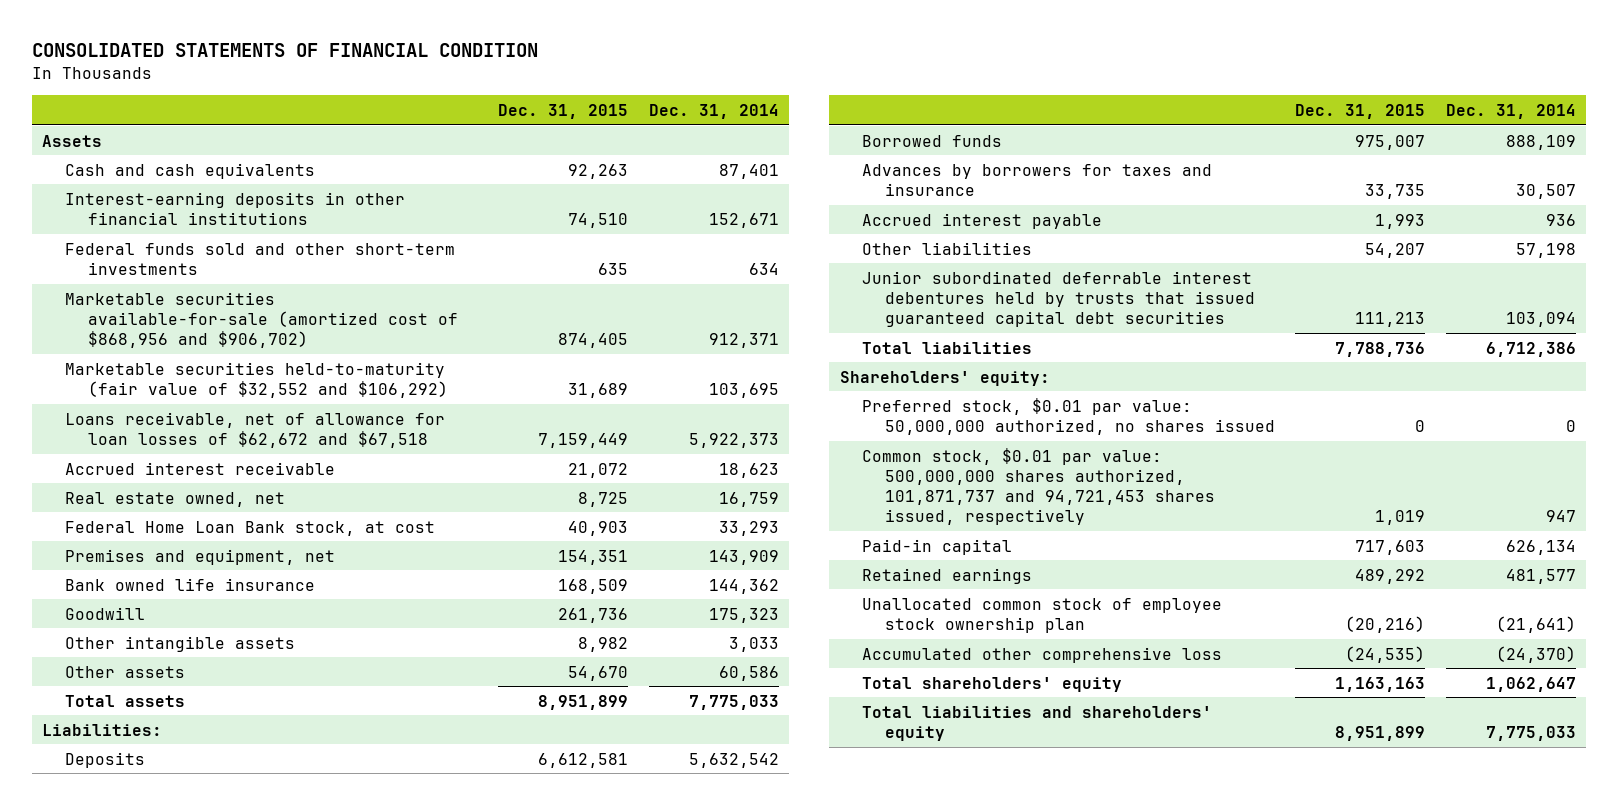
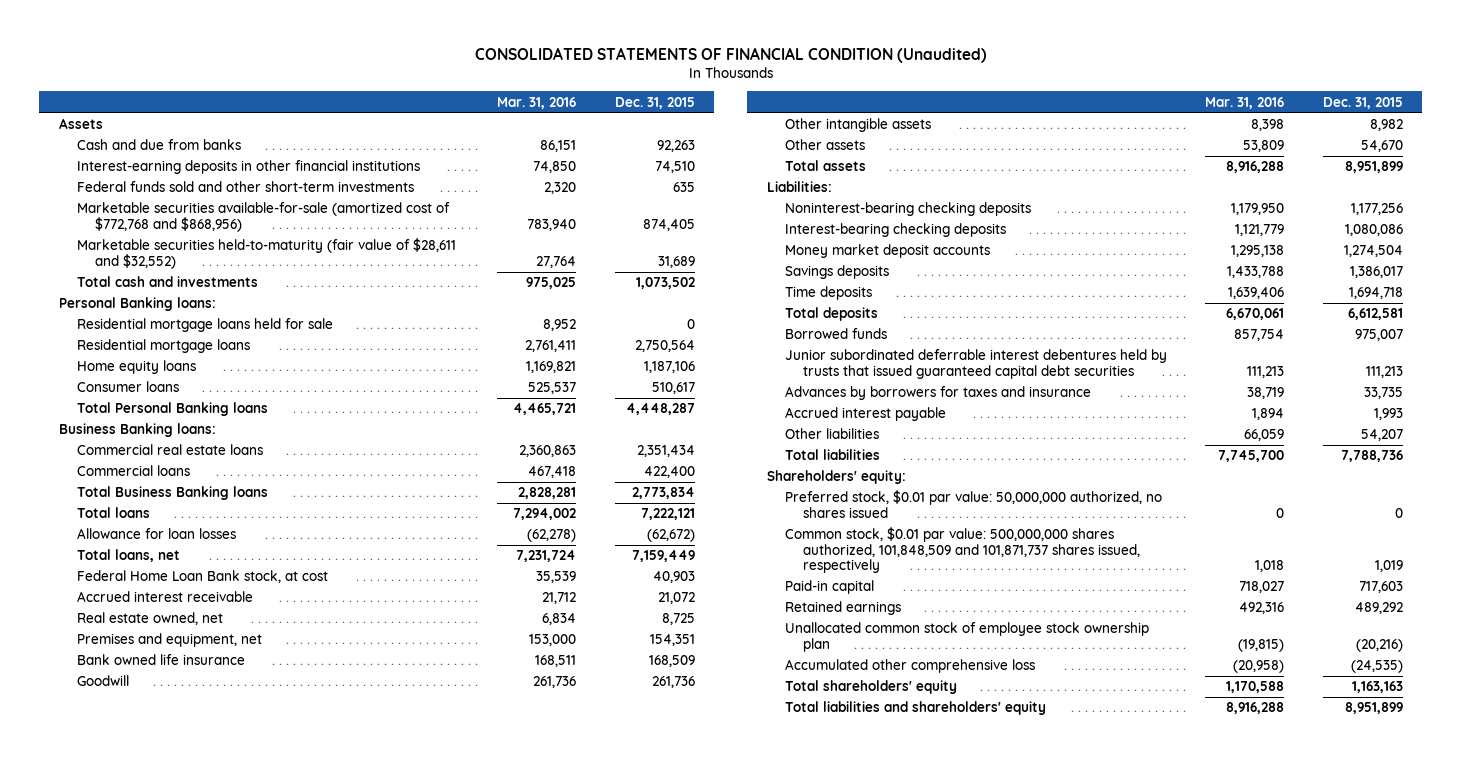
- CONSOLIDATED STATEMENTS OF FINANCIAL CONDITION
+ CONSOLIDATED STATEMENTS OF FINANCIAL CONDITION (Unaudited)
- | Dec. 31, 2015 | Dec. 31, 2014
+ | Mar. 31, 2016 | Dec. 31, 2015
- Cash and cash equivalents | 92,263 | 87,401
+ Cash and due from banks | 86,151 | 92,263
- Marketable securities available-for-sale (amortized cost of $868,956 and $906,702) | 874,405 | 912,371
- Marketable securities held-to-maturity (fair value of $32,552 and $106,292) | 31,689 | 103,695
- Loans receivable, net of allowance for loan losses of $62,672 and $67,518 | 7,159,449 | 5,922,373
+ Marketable securities available-for-sale (amortized cost of $772,768 and $868,956) | 783,940 | 874,405
+ Marketable securities held-to-maturity (fair value of $28,611 and $32,552) | 27,764 | 31,689
+ Total cash and investments | 975,025 | 1,073,502
+ Personal Banking loans:
+ Residential mortgage loans held for sale | 8,952 | 0
+ Residential mortgage loans | 2,761,411 | 2,750,564
+ Home equity loans | 1,169,821 | 1,187,106
+ Consumer loans | 525,537 | 510,617
+ Total Personal Banking loans | 4,465,721 | 4,448,287
+ Business Banking loans:
+ Commercial real estate loans | 2,360,863 | 2,351,434
+ Commercial loans | 467,418 | 422,400
+ Total Business Banking loans | 2,828,281 | 2,773,834
+ Total loans | 7,294,002 | 7,222,121
+ Allowance for loan losses | (62,278) | (62,672)
+ Total loans, net | 7,231,724 | 7,159,449
moved up: Federal Home Loan Bank stock, at cost | 35,539 | 40,903
- Deposits | 6,612,581 | 5,632,542
+ Noninterest-bearing checking deposits | 1,179,950 | 1,177,256
+ Interest-bearing checking deposits | 1,121,779 | 1,080,086
+ Money market deposit accounts | 1,295,138 | 1,274,504
+ Savings deposits | 1,433,788 | 1,386,017
+ Time deposits | 1,639,406 | 1,694,718
+ Total deposits | 6,670,061 | 6,612,581
moved up: Junior subordinated deferrable interest debentures held by trusts that issued guaranteed capital debt securities | 111,213 | 111,213
- Common stock, $0.01 par value: 500,000,000 shares authorized, 101,871,737 and 94,721,453 shares issued, respectively | 1,019 | 947
+ Common stock, $0.01 par value: 500,000,000 shares authorized, 101,848,509 and 101,871,737 shares issued, respectively | 1,018 | 1,019

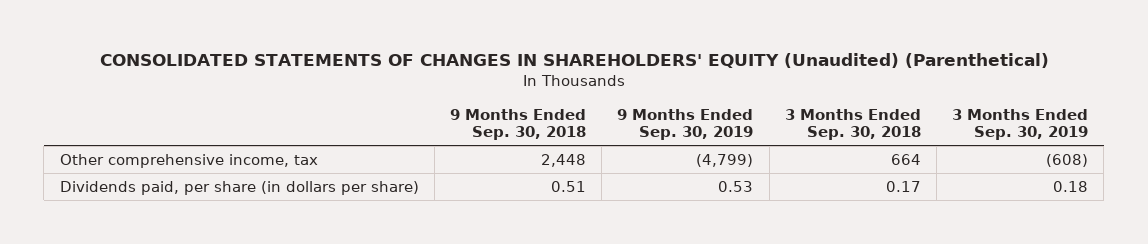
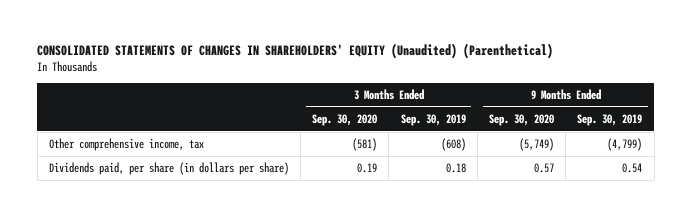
- | 9 Months Ended Sep. 30, 2018 | 9 Months Ended Sep. 30, 2019 | 3 Months Ended Sep. 30, 2018 | 3 Months Ended Sep. 30, 2019
+ | 3 Months Ended Sep. 30, 2020 | 3 Months Ended Sep. 30, 2019 | 9 Months Ended Sep. 30, 2020 | 9 Months Ended Sep. 30, 2019
- Dividends paid, per share (in dollars per share) | 0.51 | 0.53 | 0.17 | 0.18
+ Dividends paid, per share (in dollars per share) | 0.19 | 0.18 | 0.57 | 0.54

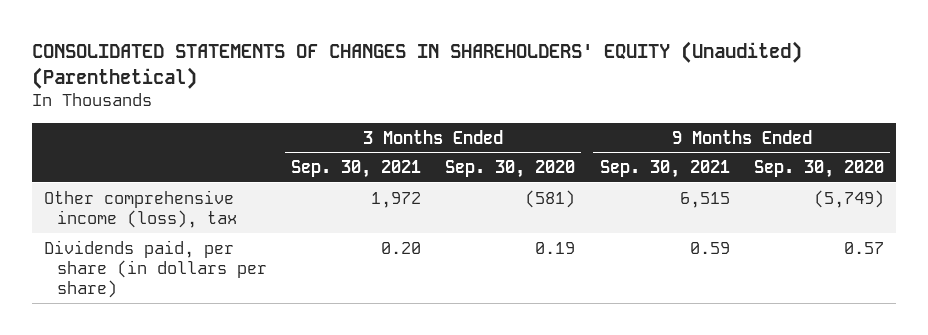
- | 3 Months Ended Sep. 30, 2020 | 3 Months Ended Sep. 30, 2019 | 9 Months Ended Sep. 30, 2020 | 9 Months Ended Sep. 30, 2019
+ | 3 Months Ended Sep. 30, 2021 | 3 Months Ended Sep. 30, 2020 | 9 Months Ended Sep. 30, 2021 | 9 Months Ended Sep. 30, 2020
- Other comprehensive income, tax | (581) | (608) | (5,749) | (4,799)
+ Other comprehensive income (loss), tax | 1,972 | (581) | 6,515 | (5,749)

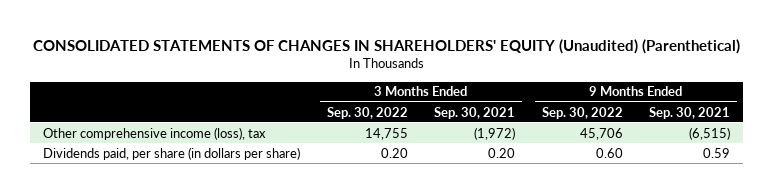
- | 3 Months Ended Sep. 30, 2021 | 3 Months Ended Sep. 30, 2020 | 9 Months Ended Sep. 30, 2021 | 9 Months Ended Sep. 30, 2020
+ | 3 Months Ended Sep. 30, 2022 | 3 Months Ended Sep. 30, 2021 | 9 Months Ended Sep. 30, 2022 | 9 Months Ended Sep. 30, 2021
- Other comprehensive income (loss), tax | 1,972 | (581) | 6,515 | (5,749)
+ Other comprehensive income (loss), tax | 14,755 | (1,972) | 45,706 | (6,515)

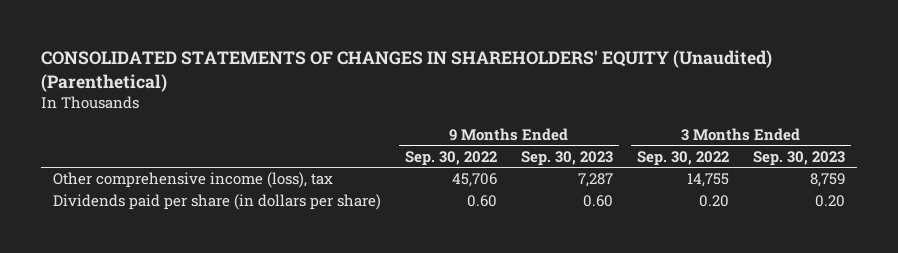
- | 3 Months Ended Sep. 30, 2022 | 3 Months Ended Sep. 30, 2021 | 9 Months Ended Sep. 30, 2022 | 9 Months Ended Sep. 30, 2021
+ | 9 Months Ended Sep. 30, 2022 | 9 Months Ended Sep. 30, 2023 | 3 Months Ended Sep. 30, 2022 | 3 Months Ended Sep. 30, 2023
- Dividends paid, per share (in dollars per share) | 0.20 | 0.20 | 0.60 | 0.59
+ Dividends paid per share (in dollars per share) | 0.60 | 0.60 | 0.20 | 0.20

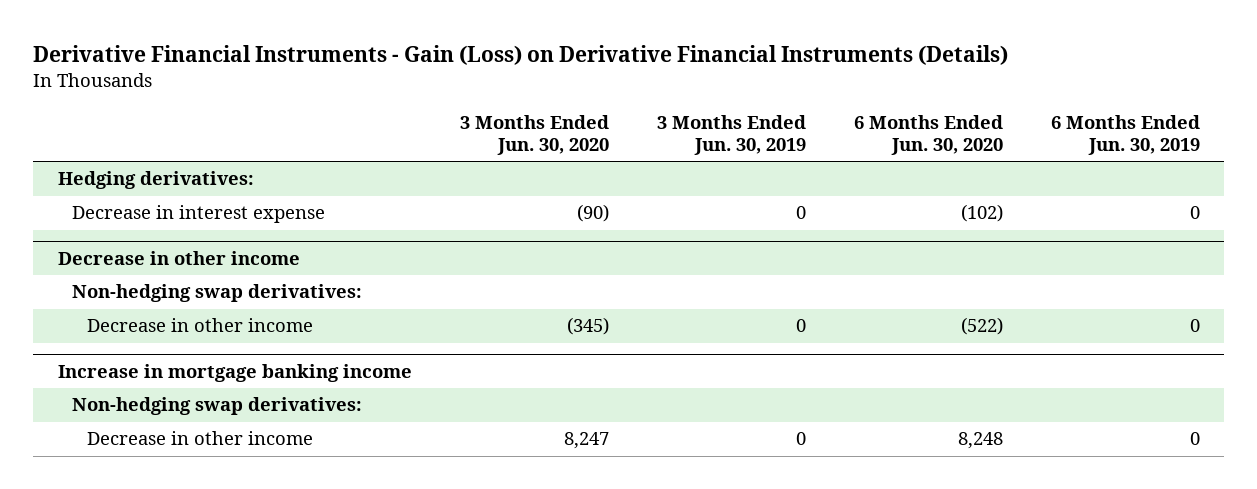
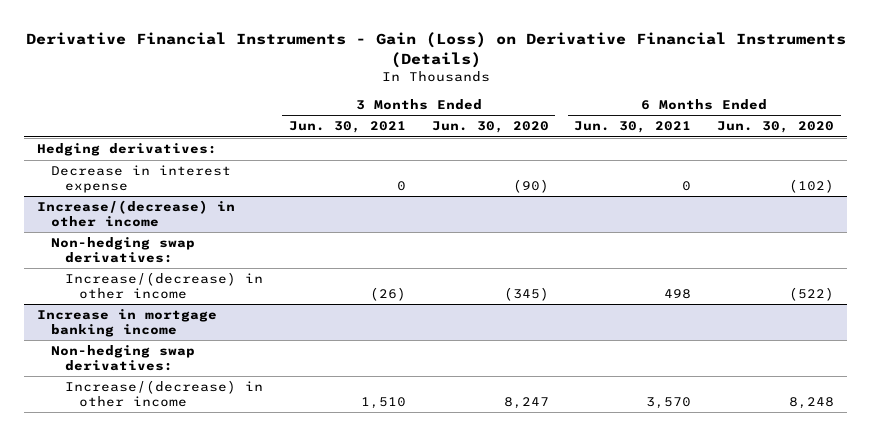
- | 3 Months Ended Jun. 30, 2020 | 3 Months Ended Jun. 30, 2019 | 6 Months Ended Jun. 30, 2020 | 6 Months Ended Jun. 30, 2019
+ | 3 Months Ended Jun. 30, 2021 | 3 Months Ended Jun. 30, 2020 | 6 Months Ended Jun. 30, 2021 | 6 Months Ended Jun. 30, 2020
- Decrease in other income
+ Increase/(decrease) in other income
- Decrease in other income | (345) | 0 | (522) | 0
+ Increase/(decrease) in other income | (26) | (345) | 498 | (522)
@ Increase in mortgage banking income
- Decrease in other income | 8,247 | 0 | 8,248 | 0
+ Increase/(decrease) in other income | 1,510 | 8,247 | 3,570 | 8,248

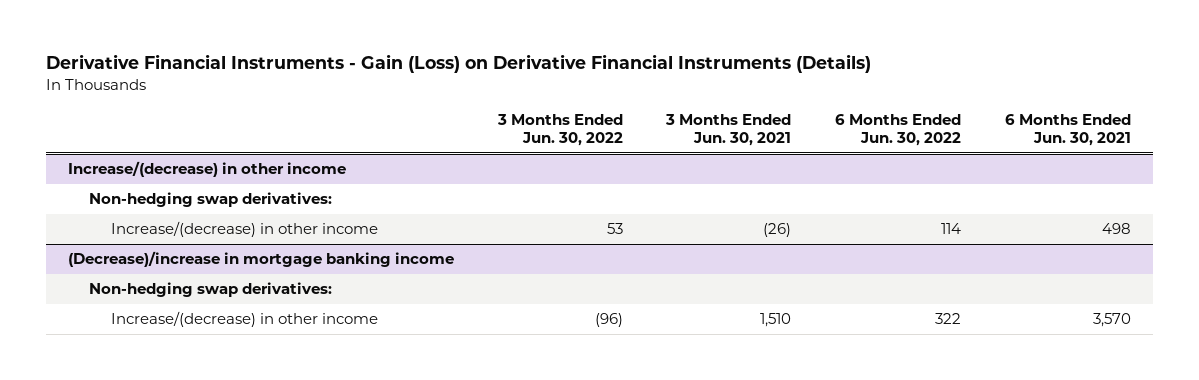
- | 3 Months Ended Jun. 30, 2021 | 3 Months Ended Jun. 30, 2020 | 6 Months Ended Jun. 30, 2021 | 6 Months Ended Jun. 30, 2020
+ | 3 Months Ended Jun. 30, 2022 | 3 Months Ended Jun. 30, 2021 | 6 Months Ended Jun. 30, 2022 | 6 Months Ended Jun. 30, 2021
- Hedging derivatives:
- Decrease in interest expense | 0 | (90) | 0 | (102)
- Increase in mortgage banking income
+ (Decrease)/increase in mortgage banking income

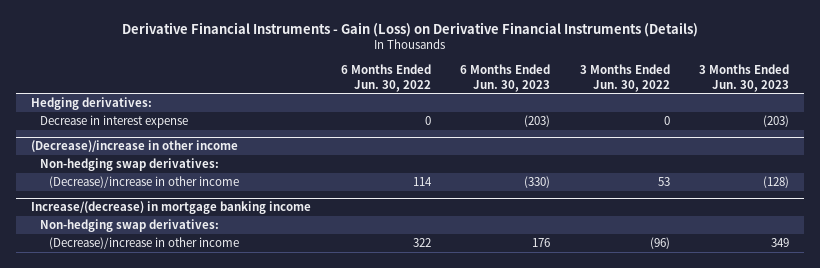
- | 3 Months Ended Jun. 30, 2022 | 3 Months Ended Jun. 30, 2021 | 6 Months Ended Jun. 30, 2022 | 6 Months Ended Jun. 30, 2021
+ | 6 Months Ended Jun. 30, 2022 | 6 Months Ended Jun. 30, 2023 | 3 Months Ended Jun. 30, 2022 | 3 Months Ended Jun. 30, 2023
- Increase/(decrease) in other income
+ Hedging derivatives:
+ Decrease in interest expense | 0 | (203) | 0 | (203)
+ (Decrease)/increase in other income
- Increase/(decrease) in other income | 53 | (26) | 114 | 498
- (Decrease)/increase in mortgage banking income
+ (Decrease)/increase in other income | 114 | (330) | 53 | (128)
+ Increase/(decrease) in mortgage banking income
- Increase/(decrease) in other income | (96) | 1,510 | 322 | 3,570
+ (Decrease)/increase in other income | 322 | 176 | (96) | 349

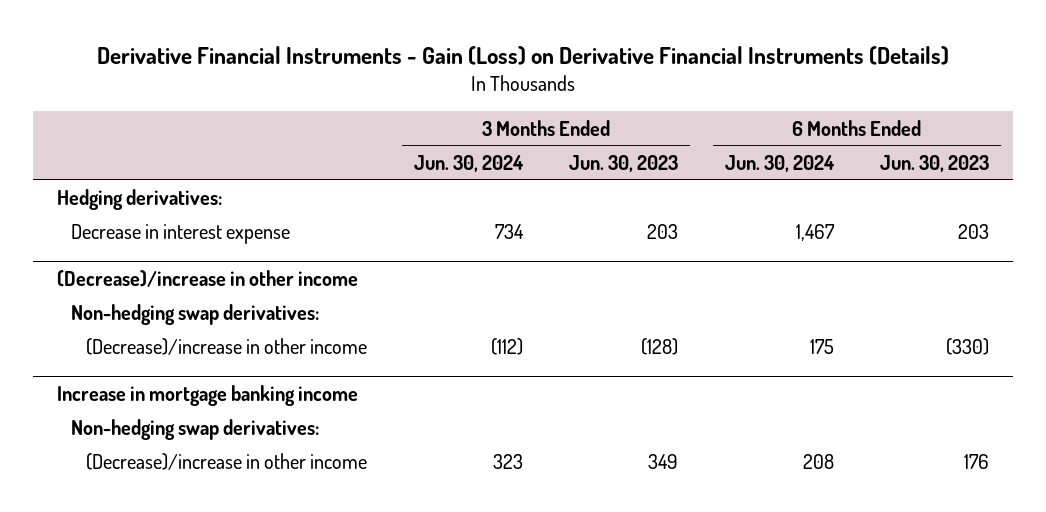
- | 6 Months Ended Jun. 30, 2022 | 6 Months Ended Jun. 30, 2023 | 3 Months Ended Jun. 30, 2022 | 3 Months Ended Jun. 30, 2023
+ | 3 Months Ended Jun. 30, 2024 | 3 Months Ended Jun. 30, 2023 | 6 Months Ended Jun. 30, 2024 | 6 Months Ended Jun. 30, 2023
- Decrease in interest expense | 0 | (203) | 0 | (203)
+ Decrease in interest expense | 734 | 203 | 1,467 | 203
- Increase/(decrease) in mortgage banking income
+ Increase in mortgage banking income

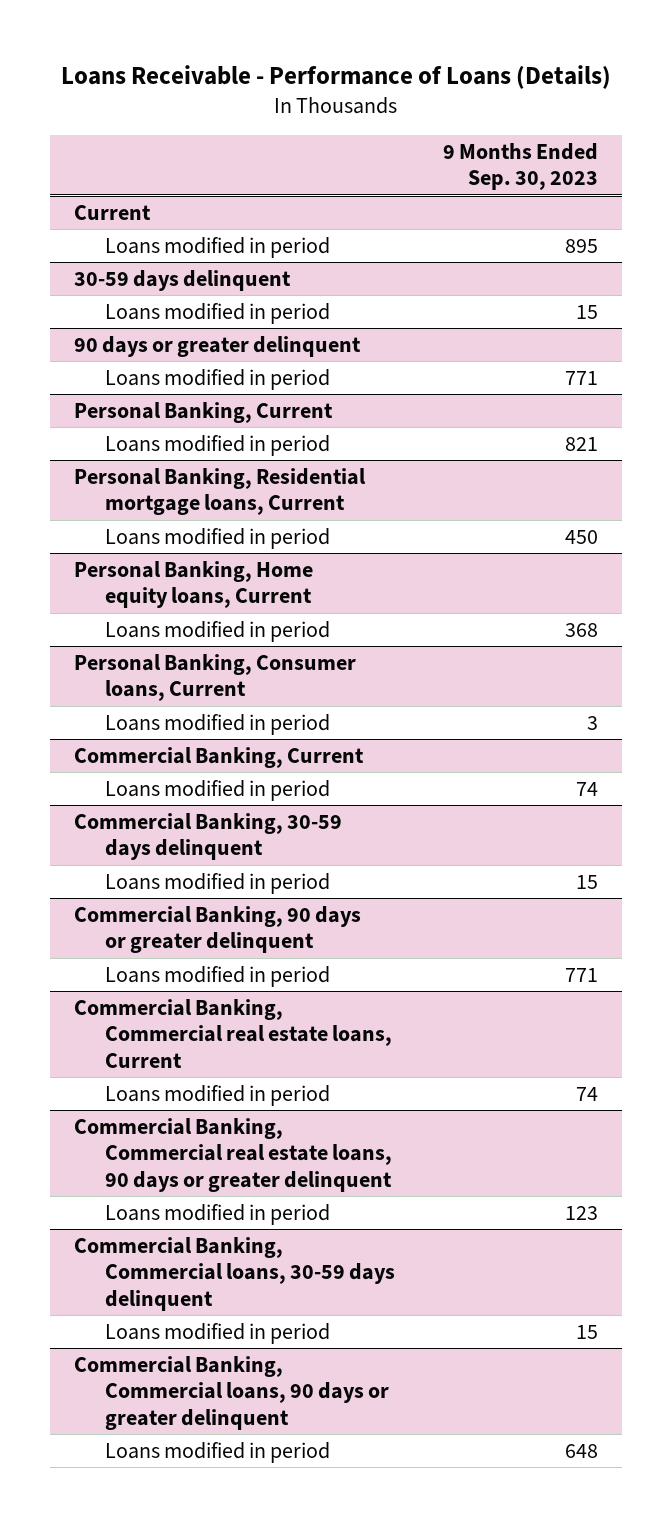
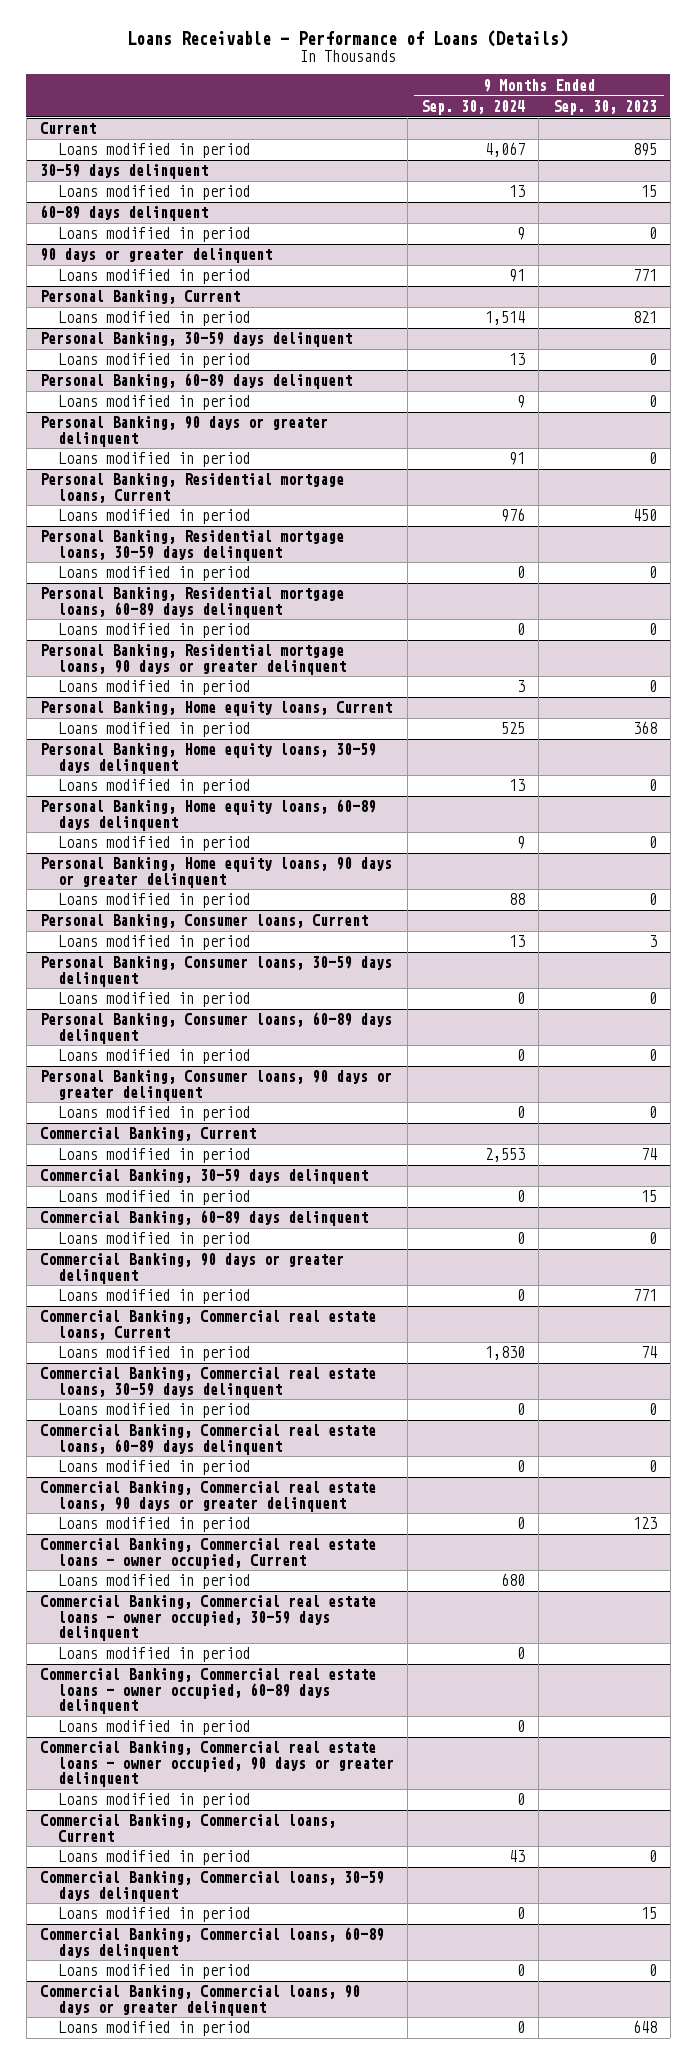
- | 9 Months Ended Sep. 30, 2023
+ | 9 Months Ended Sep. 30, 2024 | 9 Months Ended Sep. 30, 2023
+ 60-89 days delinquent
+ Loans modified in period | 9 | 0
+ Personal Banking, 30-59 days delinquent
+ Loans modified in period | 13 | 0
+ Personal Banking, 60-89 days delinquent
+ Loans modified in period | 9 | 0
+ Personal Banking, 90 days or greater delinquent
+ Loans modified in period | 91 | 0
+ Personal Banking, Residential mortgage loans, 30-59 days delinquent
+ Loans modified in period | 0 | 0
+ Personal Banking, Residential mortgage loans, 60-89 days delinquent
+ Loans modified in period | 0 | 0
+ Personal Banking, Residential mortgage loans, 90 days or greater delinquent
+ Loans modified in period | 3 | 0
+ Personal Banking, Home equity loans, 30-59 days delinquent
+ Loans modified in period | 13 | 0
+ Personal Banking, Home equity loans, 60-89 days delinquent
+ Loans modified in period | 9 | 0
+ Personal Banking, Home equity loans, 90 days or greater delinquent
+ Loans modified in period | 88 | 0
+ Personal Banking, Consumer loans, 30-59 days delinquent
+ Loans modified in period | 0 | 0
+ Personal Banking, Consumer loans, 60-89 days delinquent
+ Loans modified in period | 0 | 0
+ Personal Banking, Consumer loans, 90 days or greater delinquent
+ Loans modified in period | 0 | 0
+ Commercial Banking, 60-89 days delinquent
+ Loans modified in period | 0 | 0
+ Commercial Banking, Commercial real estate loans, 30-59 days delinquent
+ Loans modified in period | 0 | 0
+ Commercial Banking, Commercial real estate loans, 60-89 days delinquent
+ Loans modified in period | 0 | 0
+ Commercial Banking, Commercial real estate loans - owner occupied, Current
+ Loans modified in period | 680 |
+ Commercial Banking, Commercial real estate loans - owner occupied, 30-59 days delinquent
+ Loans modified in period | 0 |
+ Commercial Banking, Commercial real estate loans - owner occupied, 60-89 days delinquent
+ Loans modified in period | 0 |
+ Commercial Banking, Commercial real estate loans - owner occupied, 90 days or greater delinquent
+ Loans modified in period | 0 |
+ Commercial Banking, Commercial loans, Current
+ Loans modified in period | 43 | 0
+ Commercial Banking, Commercial loans, 60-89 days delinquent
+ Loans modified in period | 0 | 0

